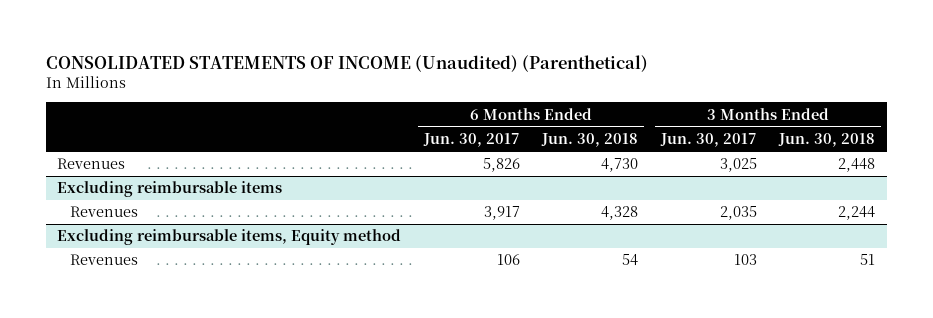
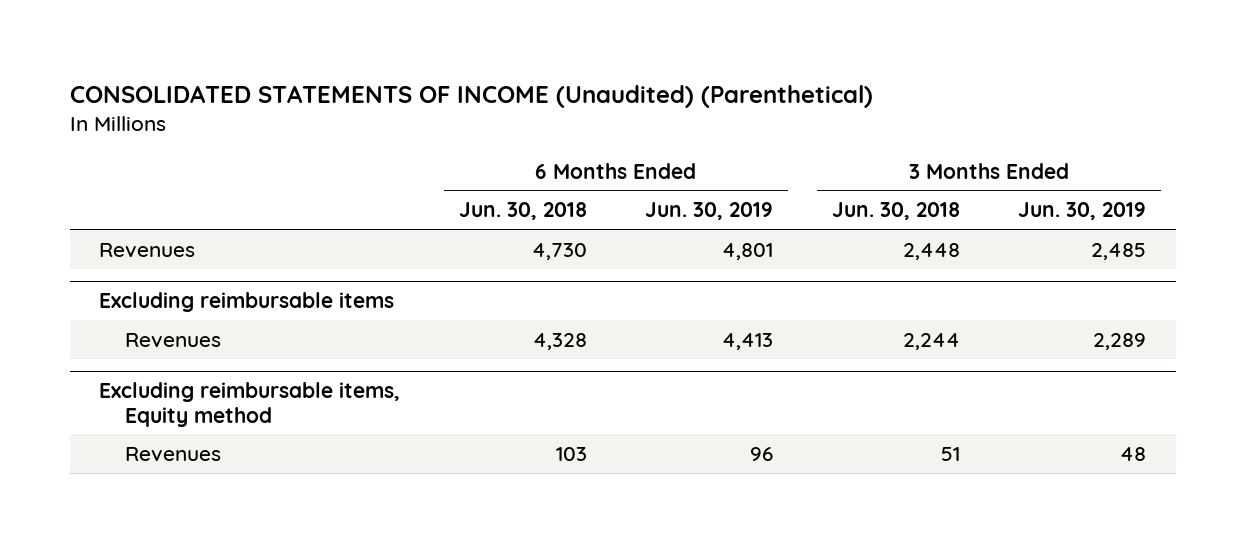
- | 6 Months Ended Jun. 30, 2017 | 6 Months Ended Jun. 30, 2018 | 3 Months Ended Jun. 30, 2017 | 3 Months Ended Jun. 30, 2018
+ | 6 Months Ended Jun. 30, 2018 | 6 Months Ended Jun. 30, 2019 | 3 Months Ended Jun. 30, 2018 | 3 Months Ended Jun. 30, 2019
@ Excluding reimbursable items, Equity method
- Revenues | 106 | 54 | 103 | 51
+ Revenues | 103 | 96 | 51 | 48

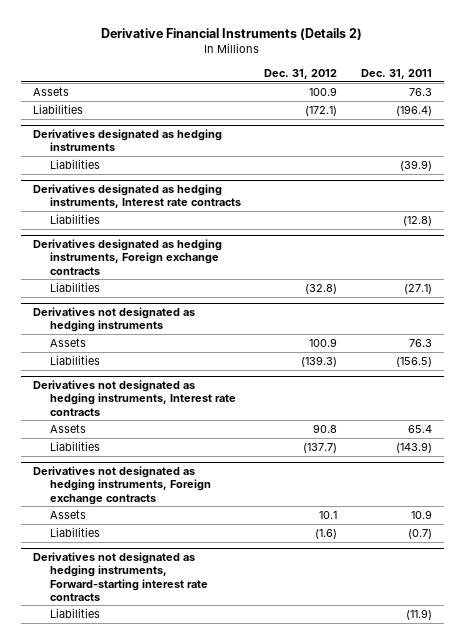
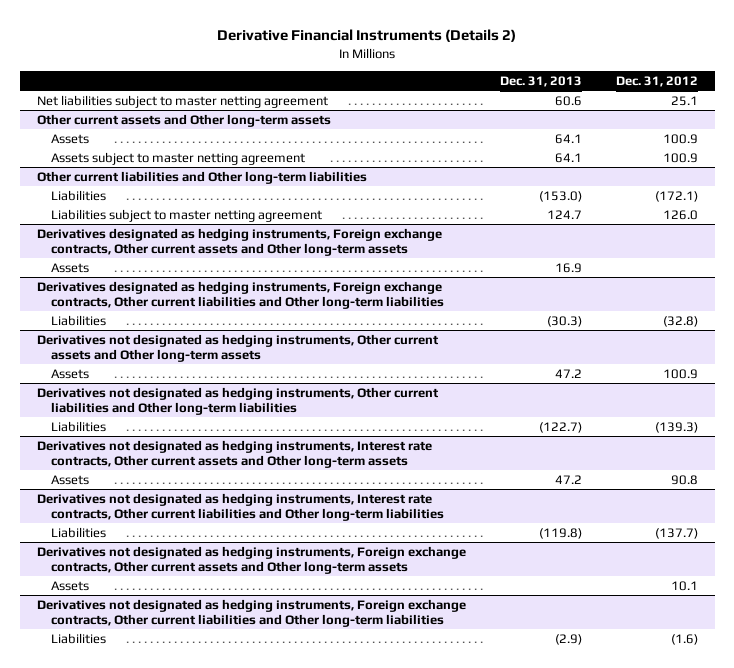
- | Dec. 31, 2012 | Dec. 31, 2011
+ | Dec. 31, 2013 | Dec. 31, 2012
+ Net liabilities subject to master netting agreement | 60.6 | 25.1
+ Other current assets and Other long-term assets
+ Assets subject to master netting agreement | 64.1 | 100.9
+ Other current liabilities and Other long-term liabilities
- Derivatives designated as hedging instruments
- Liabilities | | (39.9)
- Derivatives designated as hedging instruments, Interest rate contracts
- Liabilities | | (12.8)
- Derivatives designated as hedging instruments, Foreign exchange contracts
+ Liabilities subject to master netting agreement | 124.7 | 126.0
+ Derivatives designated as hedging instruments, Foreign exchange contracts, Other current assets and Other long-term assets
+ Assets | 16.9 |
+ Derivatives designated as hedging instruments, Foreign exchange contracts, Other current liabilities and Other long-term liabilities
- Derivatives not designated as hedging instruments
+ Derivatives not designated as hedging instruments, Other current assets and Other long-term assets
+ Derivatives not designated as hedging instruments, Other current liabilities and Other long-term liabilities
- Derivatives not designated as hedging instruments, Interest rate contracts
+ Derivatives not designated as hedging instruments, Interest rate contracts, Other current assets and Other long-term assets
+ Derivatives not designated as hedging instruments, Interest rate contracts, Other current liabilities and Other long-term liabilities
- Derivatives not designated as hedging instruments, Foreign exchange contracts
+ Derivatives not designated as hedging instruments, Foreign exchange contracts, Other current assets and Other long-term assets
+ Derivatives not designated as hedging instruments, Foreign exchange contracts, Other current liabilities and Other long-term liabilities
- Derivatives not designated as hedging instruments, Forward-starting interest rate contracts
- Liabilities | | (11.9)

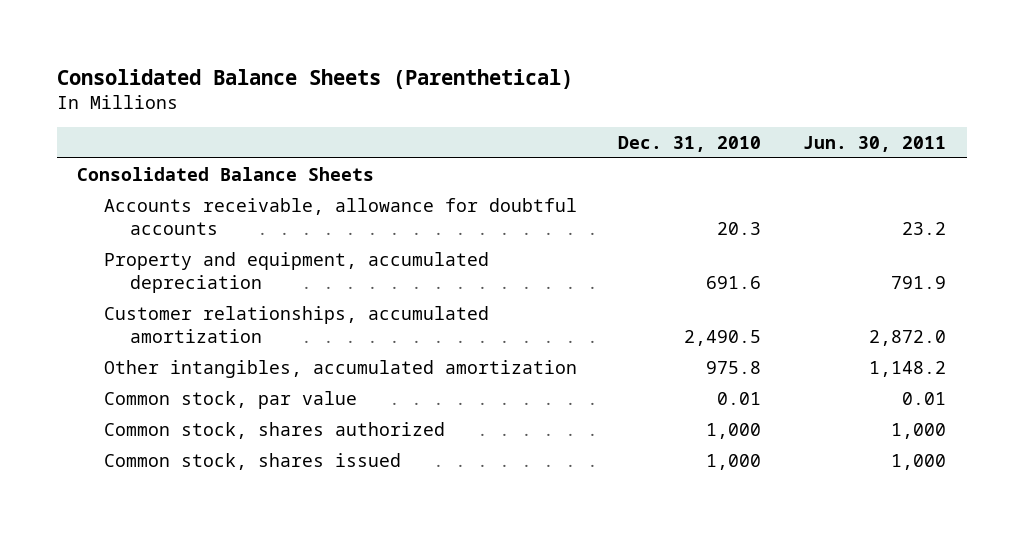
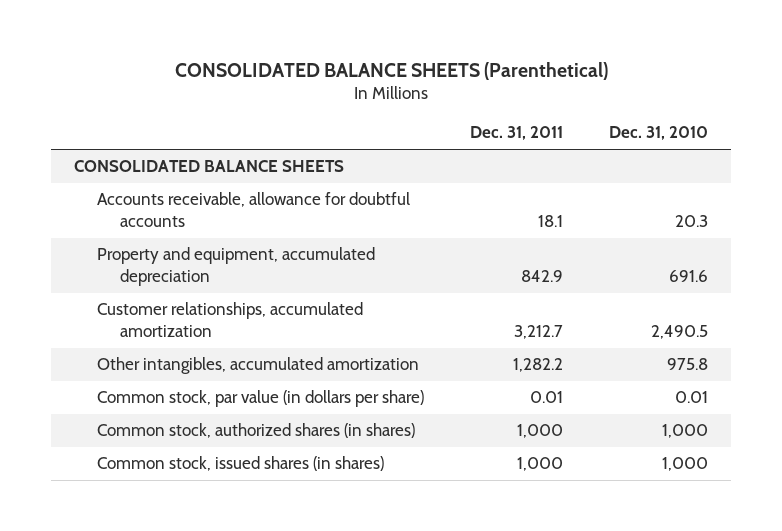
- Consolidated Balance Sheets (Parenthetical)
+ CONSOLIDATED BALANCE SHEETS (Parenthetical)
- | Dec. 31, 2010 | Jun. 30, 2011
+ | Dec. 31, 2011 | Dec. 31, 2010
- Consolidated Balance Sheets
+ CONSOLIDATED BALANCE SHEETS
- Common stock, par value | 0.01 | 0.01
- Common stock, shares authorized | 1,000 | 1,000
- Common stock, shares issued | 1,000 | 1,000
+ Common stock, par value (in dollars per share) | 0.01 | 0.01
+ Common stock, authorized shares (in shares) | 1,000 | 1,000
+ Common stock, issued shares (in shares) | 1,000 | 1,000

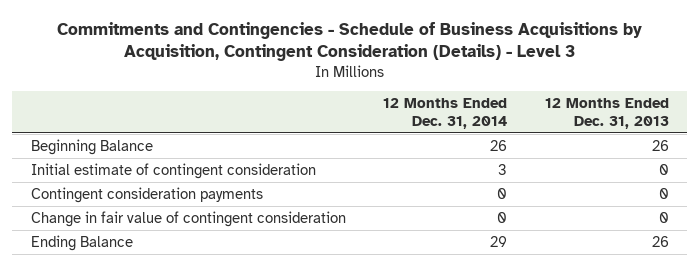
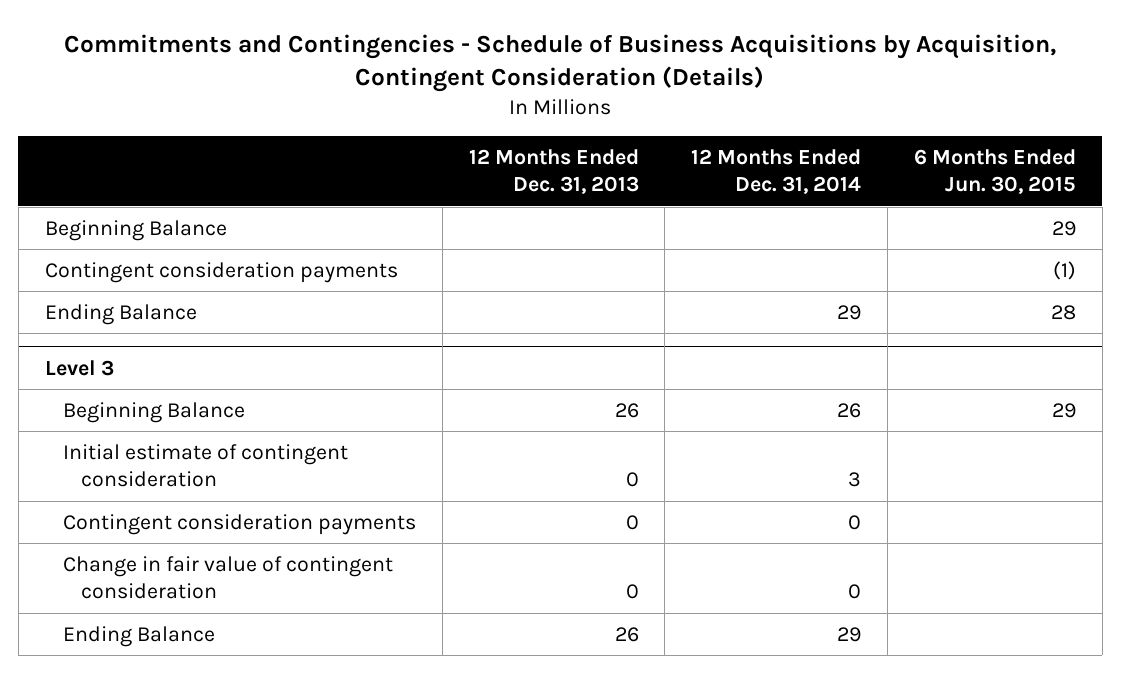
- Commitments and Contingencies - Schedule of Business Acquisitions by Acquisition, Contingent Consideration (Details) - Level 3
+ Commitments and Contingencies - Schedule of Business Acquisitions by Acquisition, Contingent Consideration (Details)
- | 12 Months Ended Dec. 31, 2014 | 12 Months Ended Dec. 31, 2013
+ | 12 Months Ended Dec. 31, 2013 | 12 Months Ended Dec. 31, 2014 | 6 Months Ended Jun. 30, 2015
+ Beginning Balance | | | 29
+ Contingent consideration payments | | | (1)
+ Ending Balance | | 29 | 28
+ Level 3

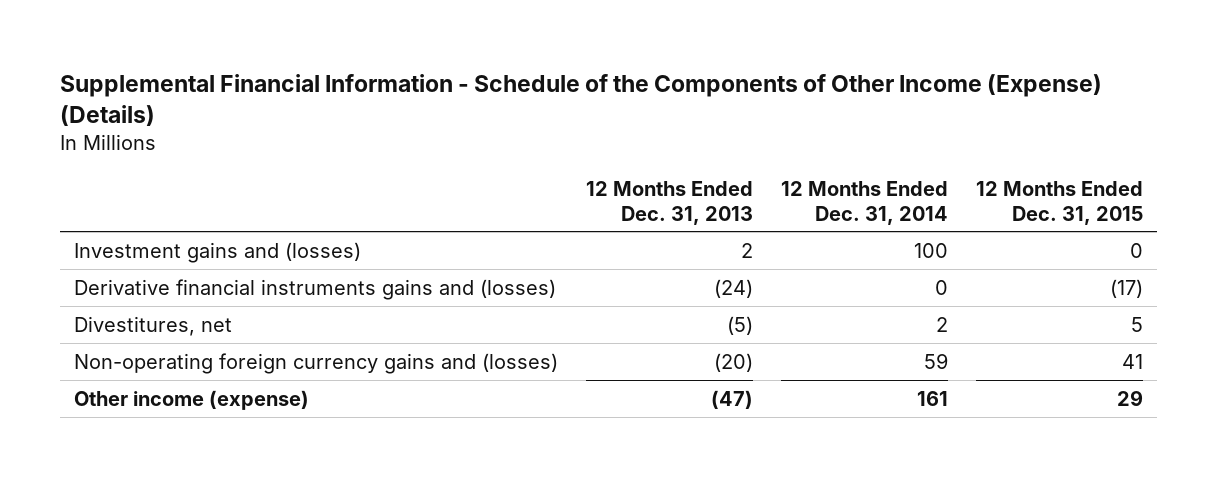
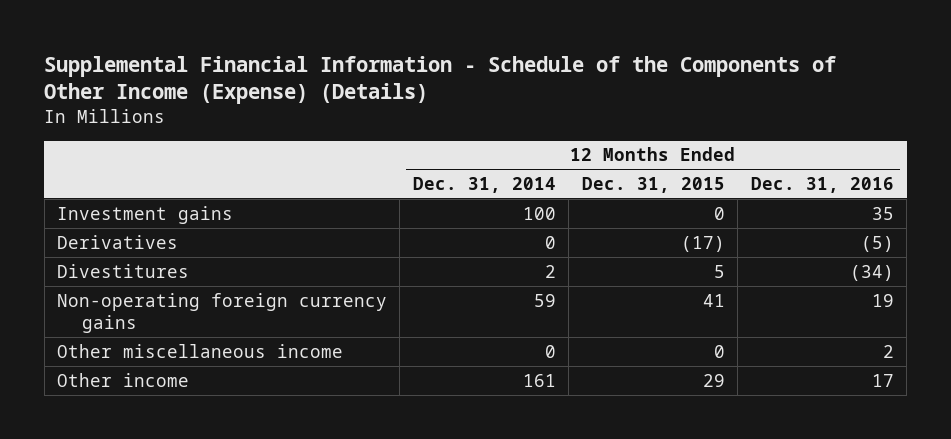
- | 12 Months Ended Dec. 31, 2013 | 12 Months Ended Dec. 31, 2014 | 12 Months Ended Dec. 31, 2015
+ | 12 Months Ended Dec. 31, 2014 | 12 Months Ended Dec. 31, 2015 | 12 Months Ended Dec. 31, 2016
- Investment gains and (losses) | 2 | 100 | 0
- Derivative financial instruments gains and (losses) | (24) | 0 | (17)
- Divestitures, net | (5) | 2 | 5
- Non-operating foreign currency gains and (losses) | (20) | 59 | 41
- Other income (expense) | (47) | 161 | 29
+ Investment gains | 100 | 0 | 35
+ Derivatives | 0 | (17) | (5)
+ Divestitures | 2 | 5 | (34)
+ Non-operating foreign currency gains | 59 | 41 | 19
+ Other miscellaneous income | 0 | 0 | 2
+ Other income | 161 | 29 | 17

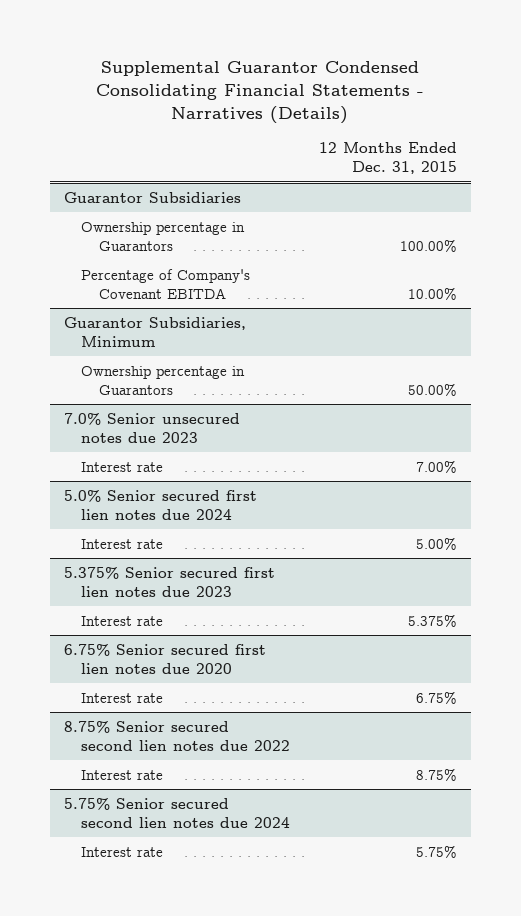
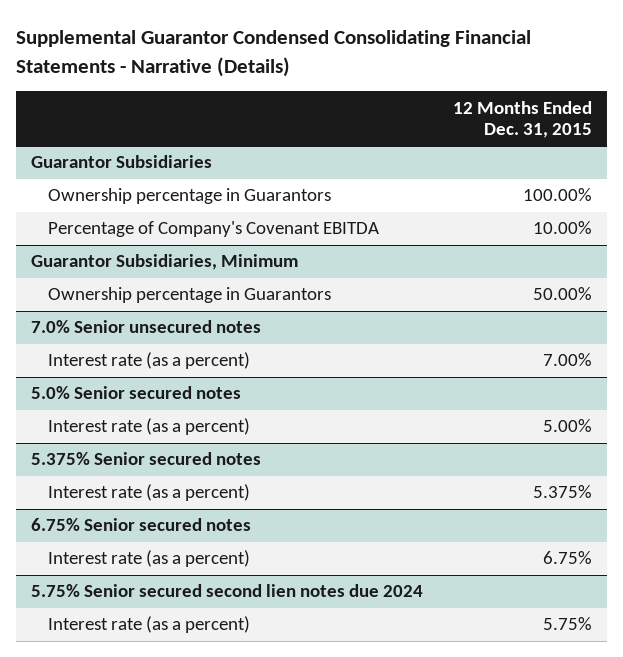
- Supplemental Guarantor Condensed Consolidating Financial Statements - Narratives (Details)
+ Supplemental Guarantor Condensed Consolidating Financial Statements - Narrative (Details)
- 7.0% Senior unsecured notes due 2023
- Interest rate | 7.00%
- 5.0% Senior secured first lien notes due 2024
- Interest rate | 5.00%
- 5.375% Senior secured first lien notes due 2023
- Interest rate | 5.375%
- 6.75% Senior secured first lien notes due 2020
- Interest rate | 6.75%
- 8.75% Senior secured second lien notes due 2022
- Interest rate | 8.75%
+ 7.0% Senior unsecured notes
+ Interest rate (as a percent) | 7.00%
+ 5.0% Senior secured notes
+ Interest rate (as a percent) | 5.00%
+ 5.375% Senior secured notes
+ Interest rate (as a percent) | 5.375%
+ 6.75% Senior secured notes
+ Interest rate (as a percent) | 6.75%
@ 5.75% Senior secured second lien notes due 2024
- Interest rate | 5.75%
+ Interest rate (as a percent) | 5.75%

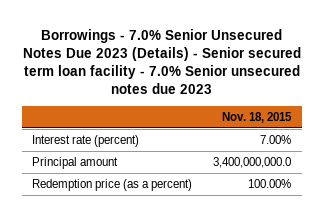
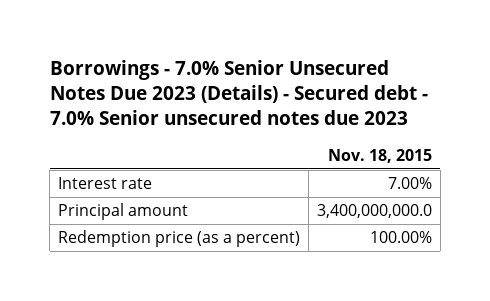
- Borrowings - 7.0% Senior Unsecured Notes Due 2023 (Details) - Senior secured term loan facility - 7.0% Senior unsecured notes due 2023
+ Borrowings - 7.0% Senior Unsecured Notes Due 2023 (Details) - Secured debt - 7.0% Senior unsecured notes due 2023
- Interest rate (percent) | 7.00%
+ Interest rate | 7.00%

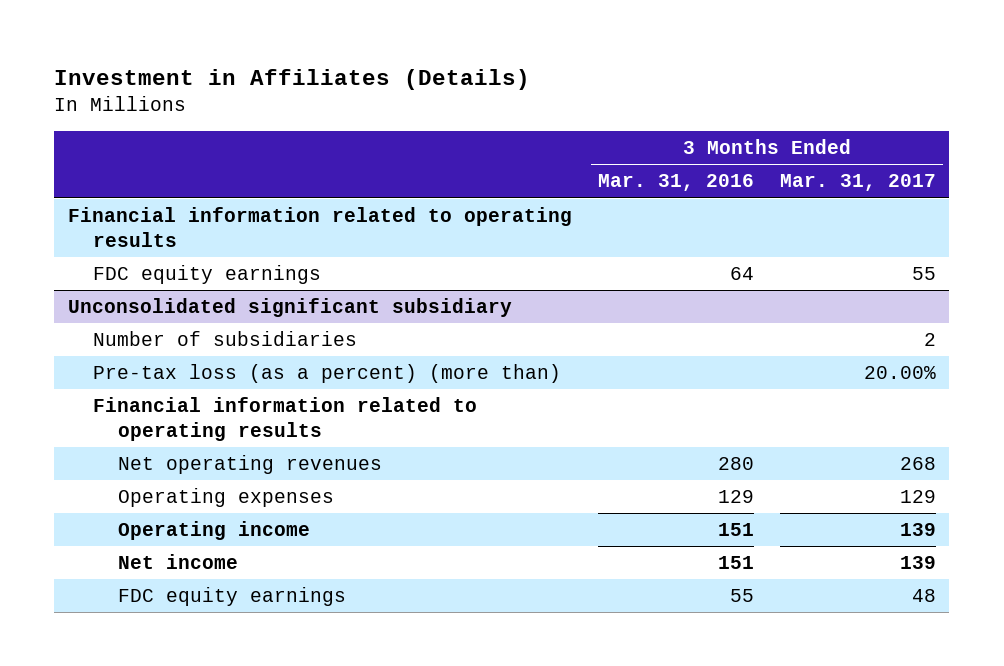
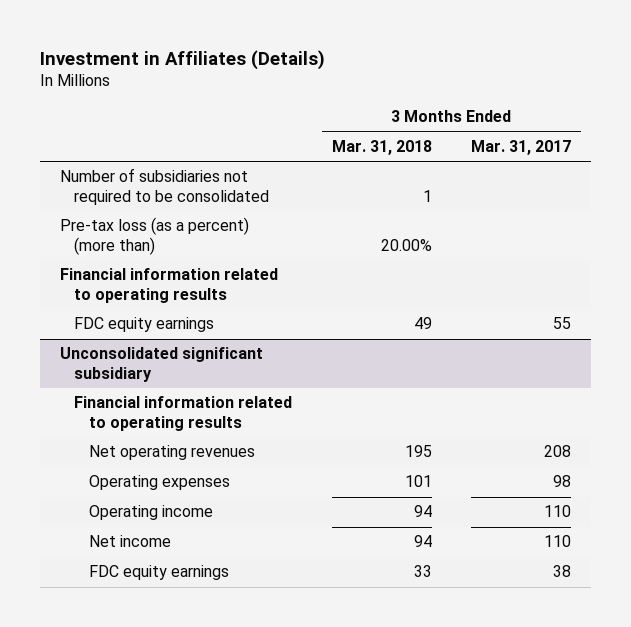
- | 3 Months Ended Mar. 31, 2016 | 3 Months Ended Mar. 31, 2017
+ | 3 Months Ended Mar. 31, 2018 | 3 Months Ended Mar. 31, 2017
+ Number of subsidiaries not required to be consolidated | 1 |
+ Pre-tax loss (as a percent) (more than) | 20.00% |
@ Unconsolidated significant subsidiary
- Number of subsidiaries | | 2
- Pre-tax loss (as a percent) (more than) | | 20.00%
- Net operating revenues | 280 | 268
- Operating expenses | 129 | 129
- Operating income | 151 | 139
- Net income | 151 | 139
- FDC equity earnings | 55 | 48
+ Net operating revenues | 195 | 208
+ Operating expenses | 101 | 98
+ Operating income | 94 | 110
+ Net income | 94 | 110
+ FDC equity earnings | 33 | 38

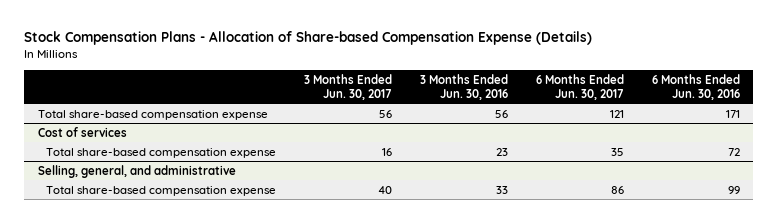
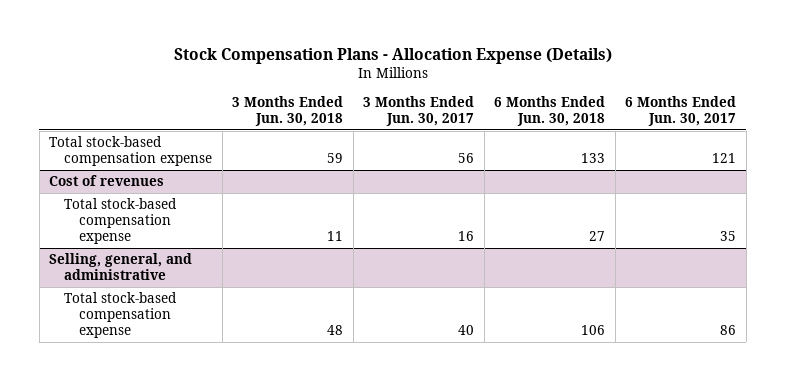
- Stock Compensation Plans - Allocation of Share-based Compensation Expense (Details)
+ Stock Compensation Plans - Allocation Expense (Details)
- | 3 Months Ended Jun. 30, 2017 | 3 Months Ended Jun. 30, 2016 | 6 Months Ended Jun. 30, 2017 | 6 Months Ended Jun. 30, 2016
+ | 3 Months Ended Jun. 30, 2018 | 3 Months Ended Jun. 30, 2017 | 6 Months Ended Jun. 30, 2018 | 6 Months Ended Jun. 30, 2017
- Total share-based compensation expense | 56 | 56 | 121 | 171
- Cost of services
- Total share-based compensation expense | 16 | 23 | 35 | 72
+ Total stock-based compensation expense | 59 | 56 | 133 | 121
+ Cost of revenues
+ Total stock-based compensation expense | 11 | 16 | 27 | 35
@ Selling, general, and administrative
- Total share-based compensation expense | 40 | 33 | 86 | 99
+ Total stock-based compensation expense | 48 | 40 | 106 | 86

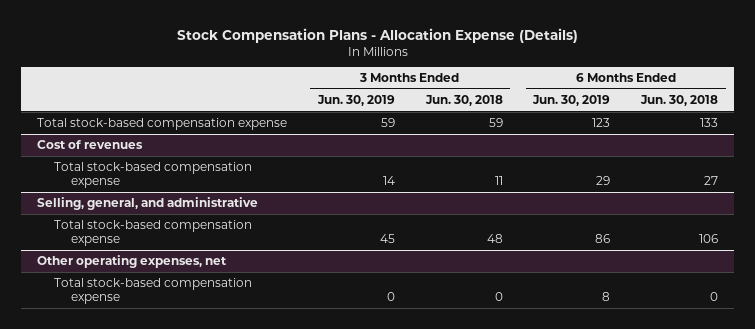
- | 3 Months Ended Jun. 30, 2018 | 3 Months Ended Jun. 30, 2017 | 6 Months Ended Jun. 30, 2018 | 6 Months Ended Jun. 30, 2017
+ | 3 Months Ended Jun. 30, 2019 | 3 Months Ended Jun. 30, 2018 | 6 Months Ended Jun. 30, 2019 | 6 Months Ended Jun. 30, 2018
+ Other operating expenses, net
+ Total stock-based compensation expense | 0 | 0 | 8 | 0

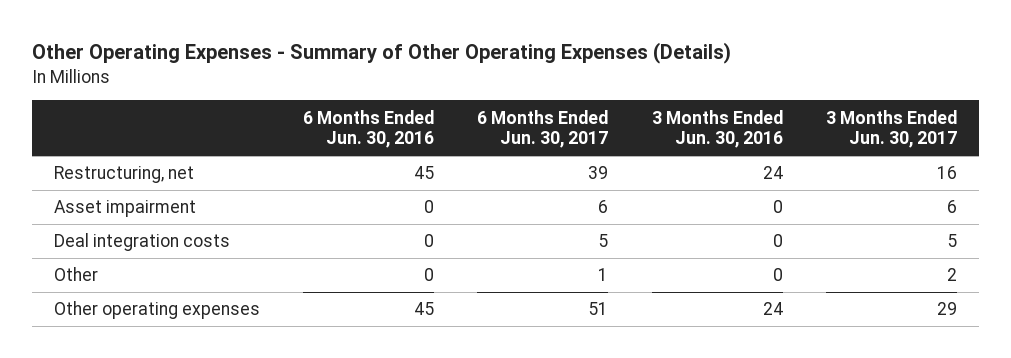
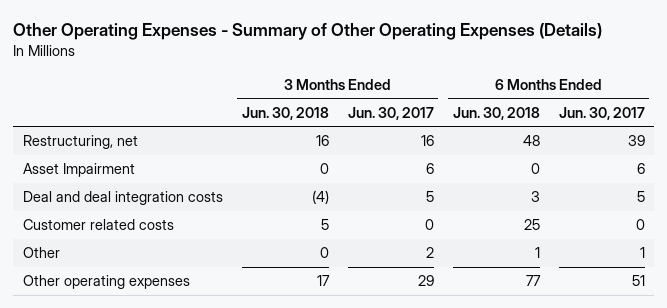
- | 6 Months Ended Jun. 30, 2016 | 6 Months Ended Jun. 30, 2017 | 3 Months Ended Jun. 30, 2016 | 3 Months Ended Jun. 30, 2017
+ | 3 Months Ended Jun. 30, 2018 | 3 Months Ended Jun. 30, 2017 | 6 Months Ended Jun. 30, 2018 | 6 Months Ended Jun. 30, 2017
- Asset impairment | 0 | 6 | 0 | 6
- Deal integration costs | 0 | 5 | 0 | 5
+ Asset Impairment | 0 | 6 | 0 | 6
+ Deal and deal integration costs | (4) | 5 | 3 | 5
+ Customer related costs | 5 | 0 | 25 | 0

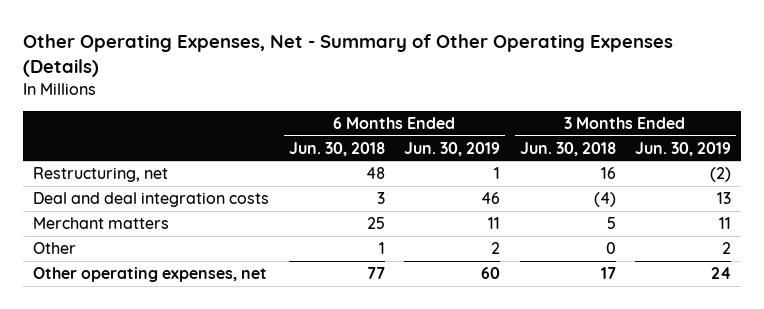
- Other Operating Expenses - Summary of Other Operating Expenses (Details)
+ Other Operating Expenses, Net - Summary of Other Operating Expenses (Details)
- | 3 Months Ended Jun. 30, 2018 | 3 Months Ended Jun. 30, 2017 | 6 Months Ended Jun. 30, 2018 | 6 Months Ended Jun. 30, 2017
+ | 6 Months Ended Jun. 30, 2018 | 6 Months Ended Jun. 30, 2019 | 3 Months Ended Jun. 30, 2018 | 3 Months Ended Jun. 30, 2019
- Asset Impairment | 0 | 6 | 0 | 6
- Customer related costs | 5 | 0 | 25 | 0
+ Merchant matters | 25 | 11 | 5 | 11
- Other operating expenses | 17 | 29 | 77 | 51
+ Other operating expenses, net | 77 | 60 | 17 | 24

